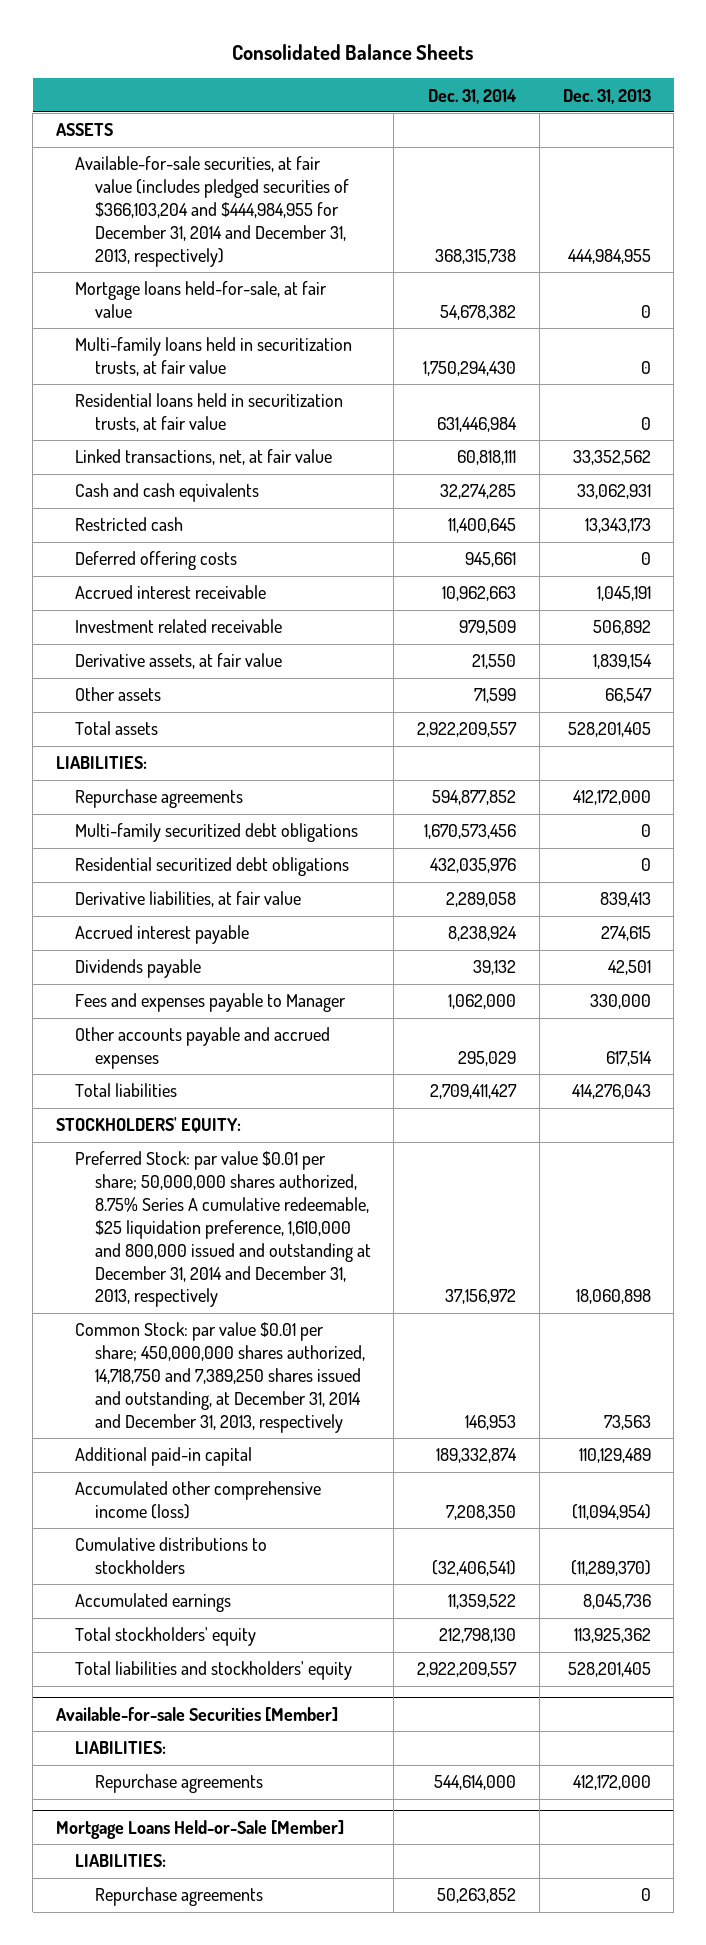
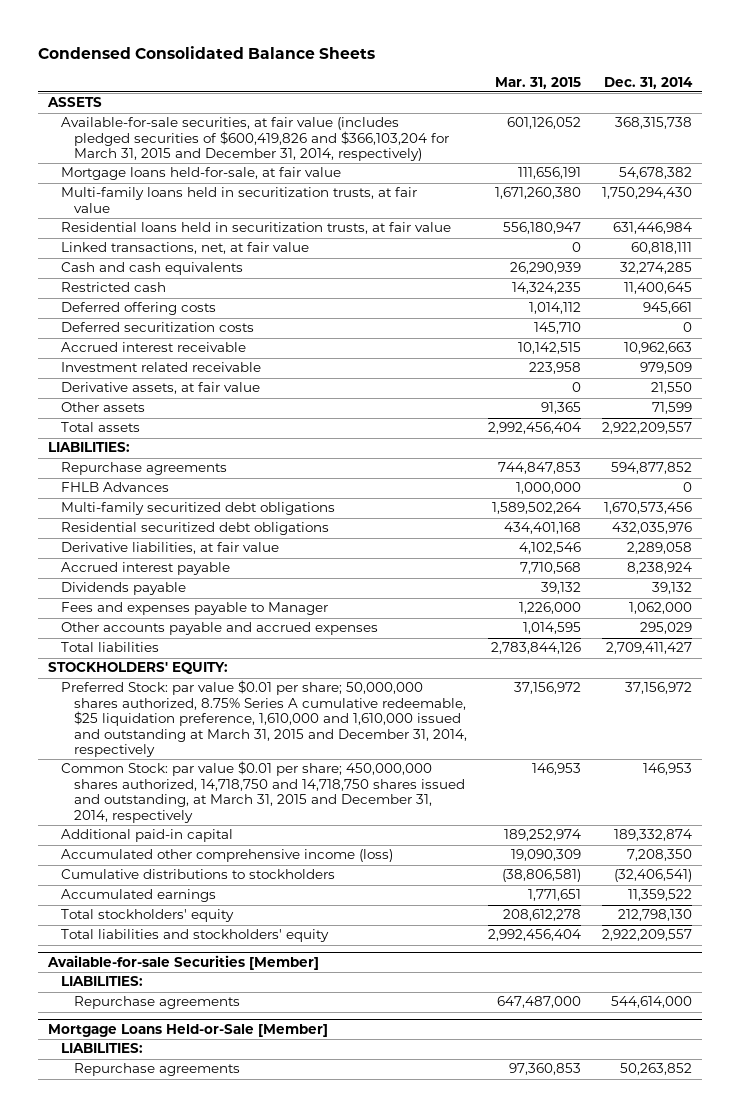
- Consolidated Balance Sheets
+ Condensed Consolidated Balance Sheets
- | Dec. 31, 2014 | Dec. 31, 2013
+ | Mar. 31, 2015 | Dec. 31, 2014
- Available-for-sale securities, at fair value (includes pledged securities of $366,103,204 and $444,984,955 for December 31, 2014 and December 31, 2013, respectively) | 368,315,738 | 444,984,955
+ Available-for-sale securities, at fair value (includes pledged securities of $600,419,826 and $366,103,204 for March 31, 2015 and December 31, 2014, respectively) | 601,126,052 | 368,315,738
+ Deferred securitization costs | 145,710 | 0
+ FHLB Advances | 1,000,000 | 0
- Preferred Stock: par value $0.01 per share; 50,000,000 shares authorized, 8.75% Series A cumulative redeemable, $25 liquidation preference, 1,610,000 and 800,000 issued and outstanding at December 31, 2014 and December 31, 2013, respectively | 37,156,972 | 18,060,898
- Common Stock: par value $0.01 per share; 450,000,000 shares authorized, 14,718,750 and 7,389,250 shares issued and outstanding, at December 31, 2014 and December 31, 2013, respectively | 146,953 | 73,563
+ Preferred Stock: par value $0.01 per share; 50,000,000 shares authorized, 8.75% Series A cumulative redeemable, $25 liquidation preference, 1,610,000 and 1,610,000 issued and outstanding at March 31, 2015 and December 31, 2014, respectively | 37,156,972 | 37,156,972
+ Common Stock: par value $0.01 per share; 450,000,000 shares authorized, 14,718,750 and 14,718,750 shares issued and outstanding, at March 31, 2015 and December 31, 2014, respectively | 146,953 | 146,953

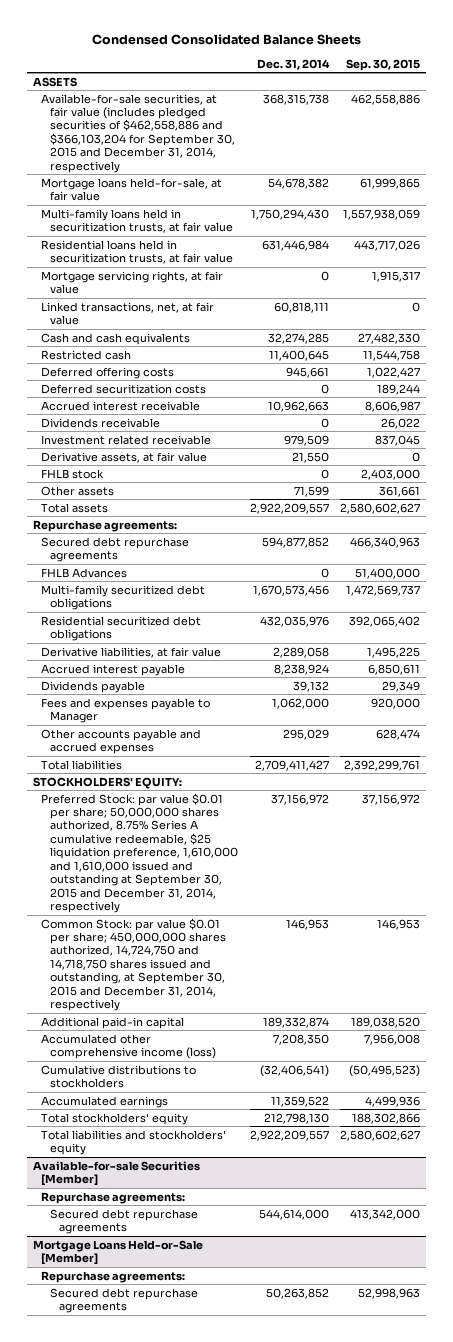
- | Mar. 31, 2015 | Dec. 31, 2014
+ | Dec. 31, 2014 | Sep. 30, 2015
- Available-for-sale securities, at fair value (includes pledged securities of $600,419,826 and $366,103,204 for March 31, 2015 and December 31, 2014, respectively) | 601,126,052 | 368,315,738
+ Available-for-sale securities, at fair value (includes pledged securities of $462,558,886 and $366,103,204 for September 30, 2015 and December 31, 2014, respectively | 368,315,738 | 462,558,886
+ Mortgage servicing rights, at fair value | 0 | 1,915,317
+ Dividends receivable | 0 | 26,022
+ FHLB stock | 0 | 2,403,000
- LIABILITIES:
- Repurchase agreements | 744,847,853 | 594,877,852
+ Repurchase agreements:
+ Secured debt repurchase agreements | 594,877,852 | 466,340,963
- Preferred Stock: par value $0.01 per share; 50,000,000 shares authorized, 8.75% Series A cumulative redeemable, $25 liquidation preference, 1,610,000 and 1,610,000 issued and outstanding at March 31, 2015 and December 31, 2014, respectively | 37,156,972 | 37,156,972
- Common Stock: par value $0.01 per share; 450,000,000 shares authorized, 14,718,750 and 14,718,750 shares issued and outstanding, at March 31, 2015 and December 31, 2014, respectively | 146,953 | 146,953
+ Preferred Stock: par value $0.01 per share; 50,000,000 shares authorized, 8.75% Series A cumulative redeemable, $25 liquidation preference, 1,610,000 and 1,610,000 issued and outstanding at September 30, 2015 and December 31, 2014, respectively | 37,156,972 | 37,156,972
+ Common Stock: par value $0.01 per share; 450,000,000 shares authorized, 14,724,750 and 14,718,750 shares issued and outstanding, at September 30, 2015 and December 31, 2014, respectively | 146,953 | 146,953
@ Available-for-sale Securities [Member]
- LIABILITIES:
- Repurchase agreements | 647,487,000 | 544,614,000
+ Repurchase agreements:
+ Secured debt repurchase agreements | 544,614,000 | 413,342,000
@ Mortgage Loans Held-or-Sale [Member]
- LIABILITIES:
- Repurchase agreements | 97,360,853 | 50,263,852
+ Repurchase agreements:
+ Secured debt repurchase agreements | 50,263,852 | 52,998,963

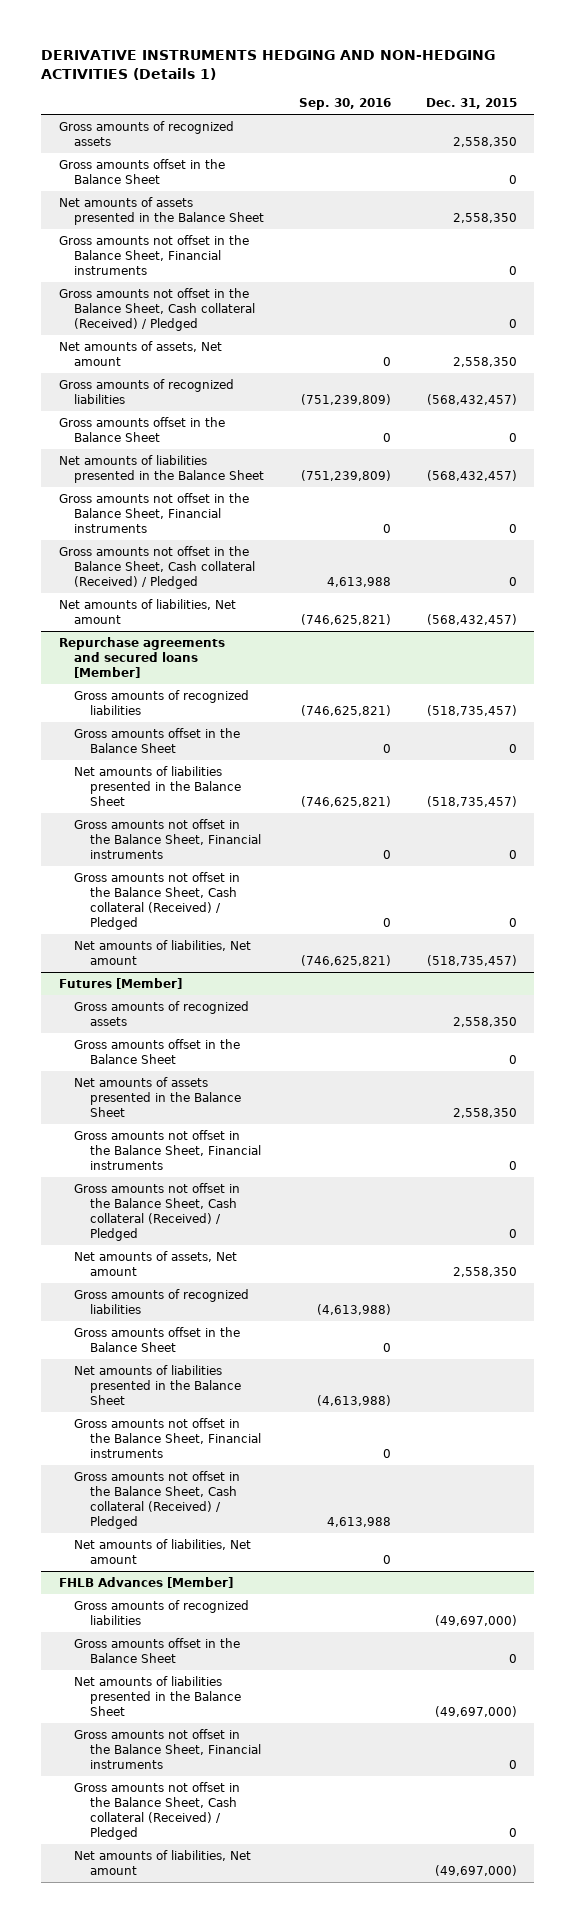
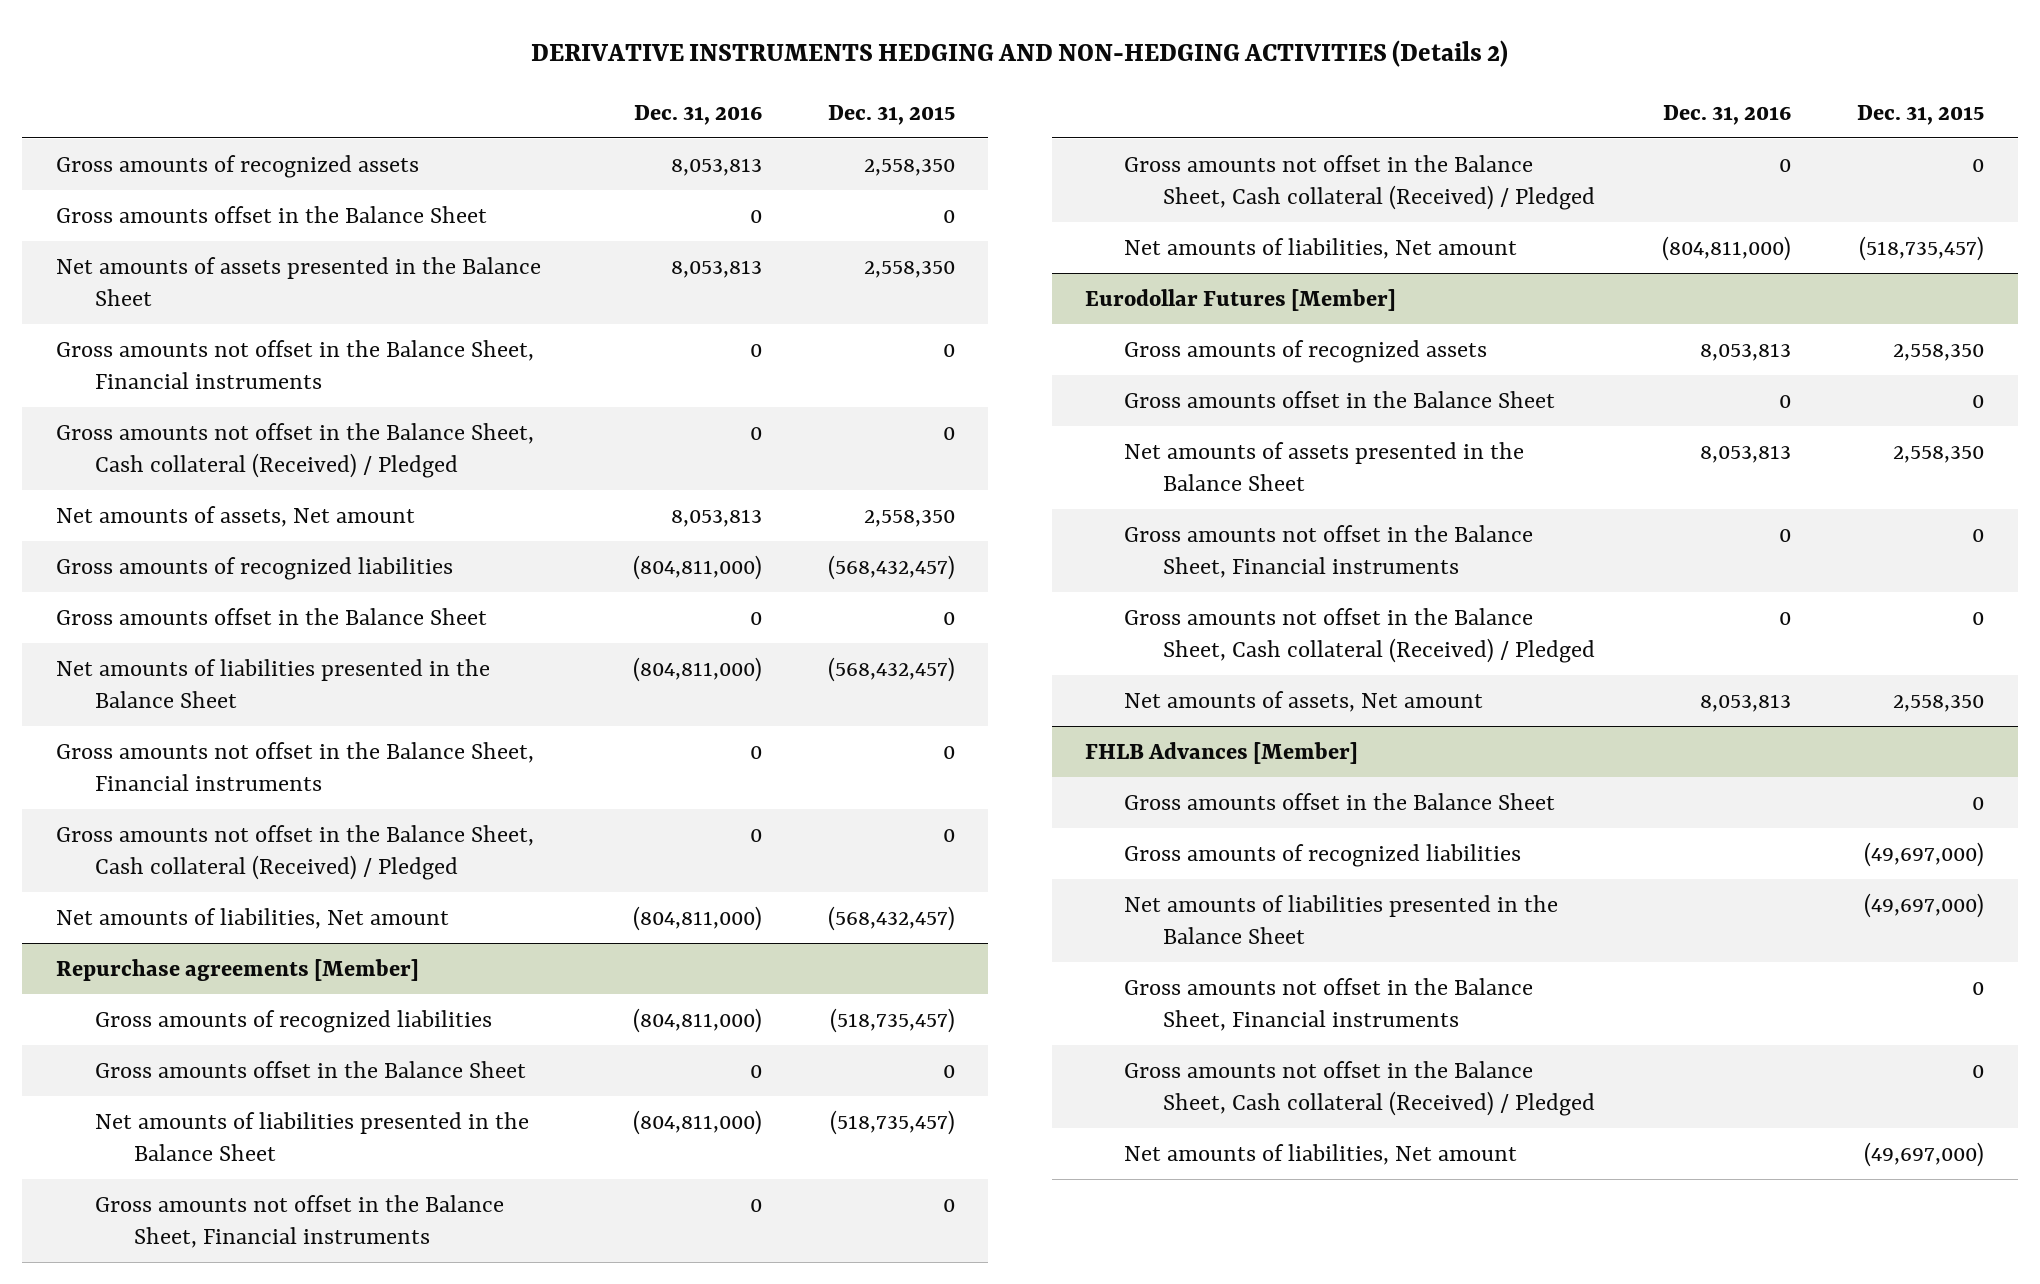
- DERIVATIVE INSTRUMENTS HEDGING AND NON-HEDGING ACTIVITIES (Details 1)
+ DERIVATIVE INSTRUMENTS HEDGING AND NON-HEDGING ACTIVITIES (Details 2)
- | Sep. 30, 2016 | Dec. 31, 2015
+ | Dec. 31, 2016 | Dec. 31, 2015
- Repurchase agreements and secured loans [Member]
+ Repurchase agreements [Member]
- Futures [Member]
+ Eurodollar Futures [Member]
- Gross amounts of recognized liabilities | (4,613,988) |
- Gross amounts offset in the Balance Sheet | 0 |
- Net amounts of liabilities presented in the Balance Sheet | (4,613,988) |
- Gross amounts not offset in the Balance Sheet, Financial instruments | 0 |
- Gross amounts not offset in the Balance Sheet, Cash collateral (Received) / Pledged | 4,613,988 |
- Net amounts of liabilities, Net amount | 0 |
@ FHLB Advances [Member]
moved down: Gross amounts of recognized liabilities | | (49,697,000)

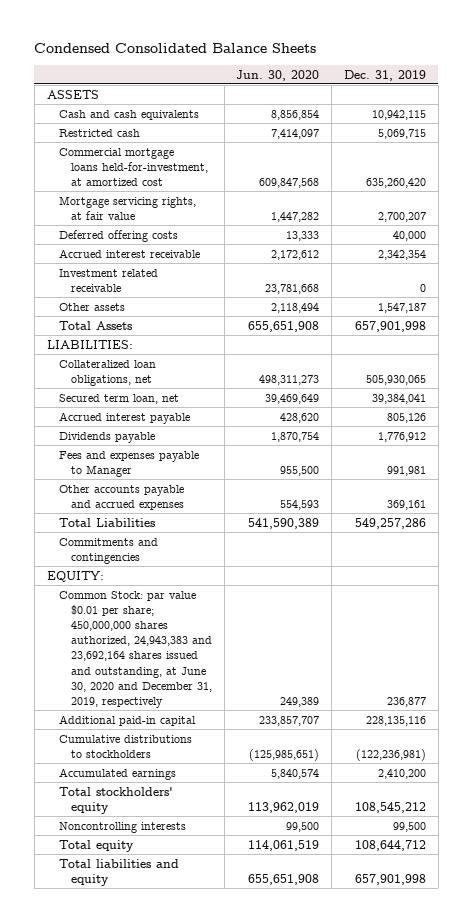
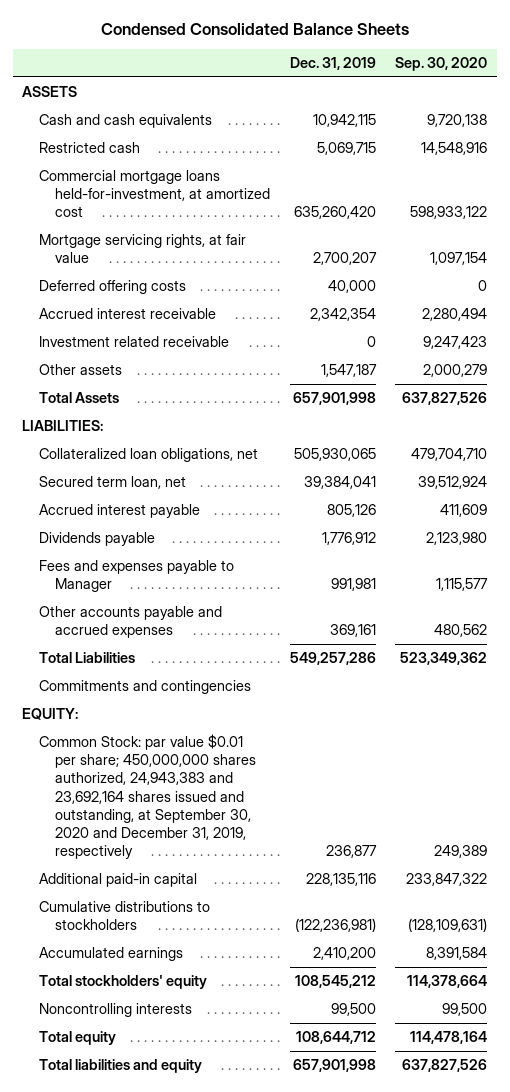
- | Jun. 30, 2020 | Dec. 31, 2019
+ | Dec. 31, 2019 | Sep. 30, 2020
- Common Stock: par value $0.01 per share; 450,000,000 shares authorized, 24,943,383 and 23,692,164 shares issued and outstanding, at June 30, 2020 and December 31, 2019, respectively | 249,389 | 236,877
+ Common Stock: par value $0.01 per share; 450,000,000 shares authorized, 24,943,383 and 23,692,164 shares issued and outstanding, at September 30, 2020 and December 31, 2019, respectively | 236,877 | 249,389

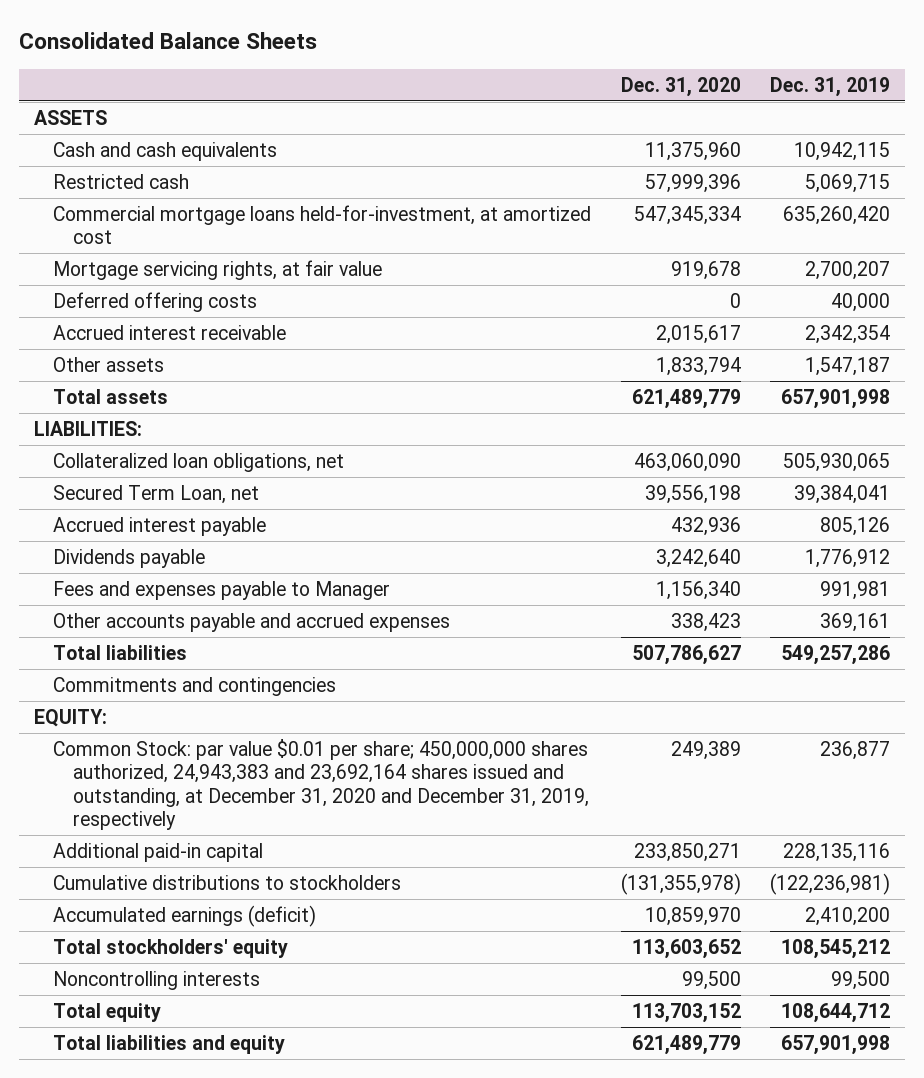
- Condensed Consolidated Balance Sheets
+ Consolidated Balance Sheets
- | Dec. 31, 2019 | Sep. 30, 2020
+ | Dec. 31, 2020 | Dec. 31, 2019
- Investment related receivable | 0 | 9,247,423
- Total Assets | 657,901,998 | 637,827,526
+ Total assets | 621,489,779 | 657,901,998
- Secured term loan, net | 39,384,041 | 39,512,924
+ Secured Term Loan, net | 39,556,198 | 39,384,041
- Total Liabilities | 549,257,286 | 523,349,362
+ Total liabilities | 507,786,627 | 549,257,286
- Common Stock: par value $0.01 per share; 450,000,000 shares authorized, 24,943,383 and 23,692,164 shares issued and outstanding, at September 30, 2020 and December 31, 2019, respectively | 236,877 | 249,389
+ Common Stock: par value $0.01 per share; 450,000,000 shares authorized, 24,943,383 and 23,692,164 shares issued and outstanding, at December 31, 2020 and December 31, 2019, respectively | 249,389 | 236,877
- Accumulated earnings | 2,410,200 | 8,391,584
+ Accumulated earnings (deficit) | 10,859,970 | 2,410,200

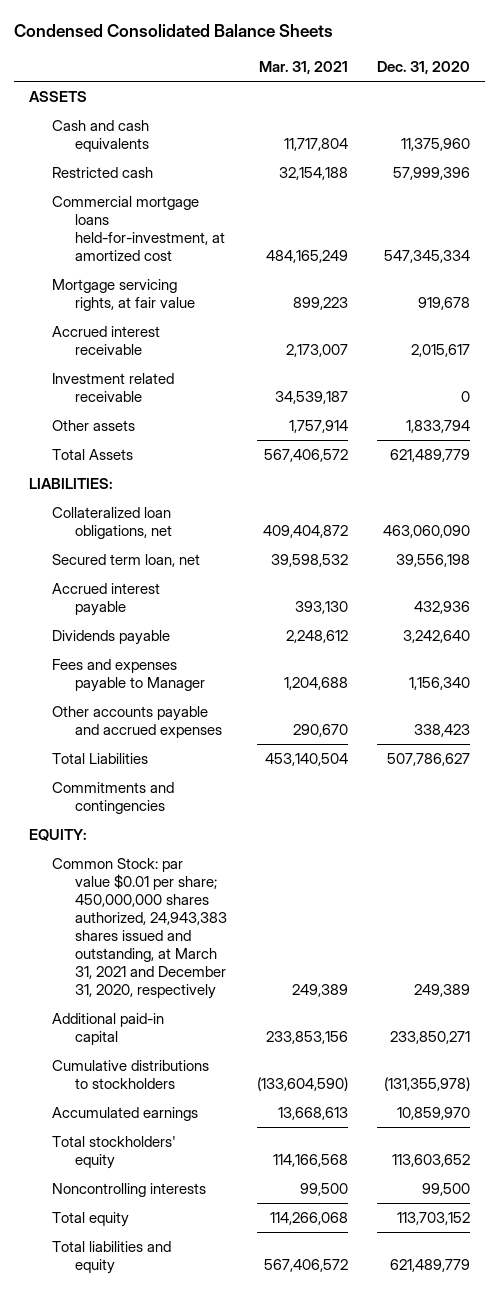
- Consolidated Balance Sheets
+ Condensed Consolidated Balance Sheets
- | Dec. 31, 2020 | Dec. 31, 2019
+ | Mar. 31, 2021 | Dec. 31, 2020
- Deferred offering costs | 0 | 40,000
+ Investment related receivable | 34,539,187 | 0
- Total assets | 621,489,779 | 657,901,998
+ Total Assets | 567,406,572 | 621,489,779
- Secured Term Loan, net | 39,556,198 | 39,384,041
+ Secured term loan, net | 39,598,532 | 39,556,198
- Total liabilities | 507,786,627 | 549,257,286
+ Total Liabilities | 453,140,504 | 507,786,627
- Common Stock: par value $0.01 per share; 450,000,000 shares authorized, 24,943,383 and 23,692,164 shares issued and outstanding, at December 31, 2020 and December 31, 2019, respectively | 249,389 | 236,877
+ Common Stock: par value $0.01 per share; 450,000,000 shares authorized, 24,943,383 shares issued and outstanding, at March 31, 2021 and December 31, 2020, respectively | 249,389 | 249,389
- Accumulated earnings (deficit) | 10,859,970 | 2,410,200
+ Accumulated earnings | 13,668,613 | 10,859,970

